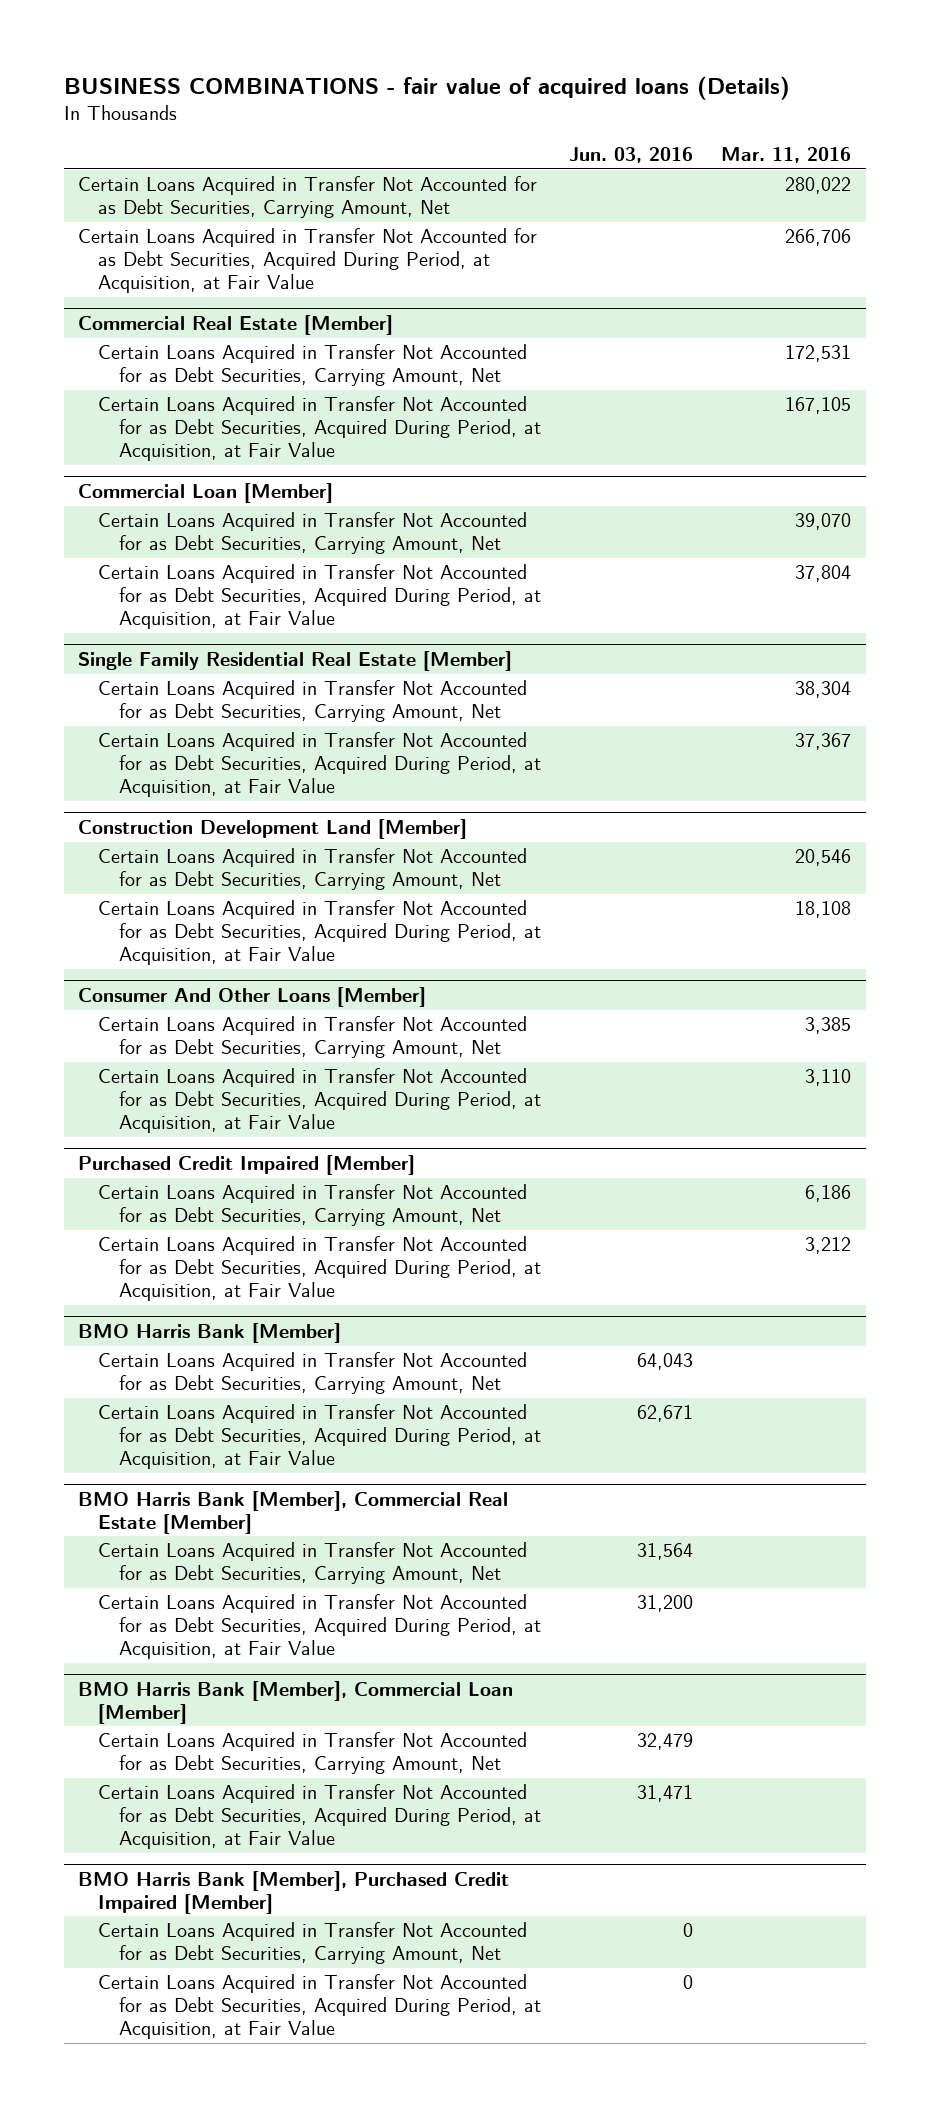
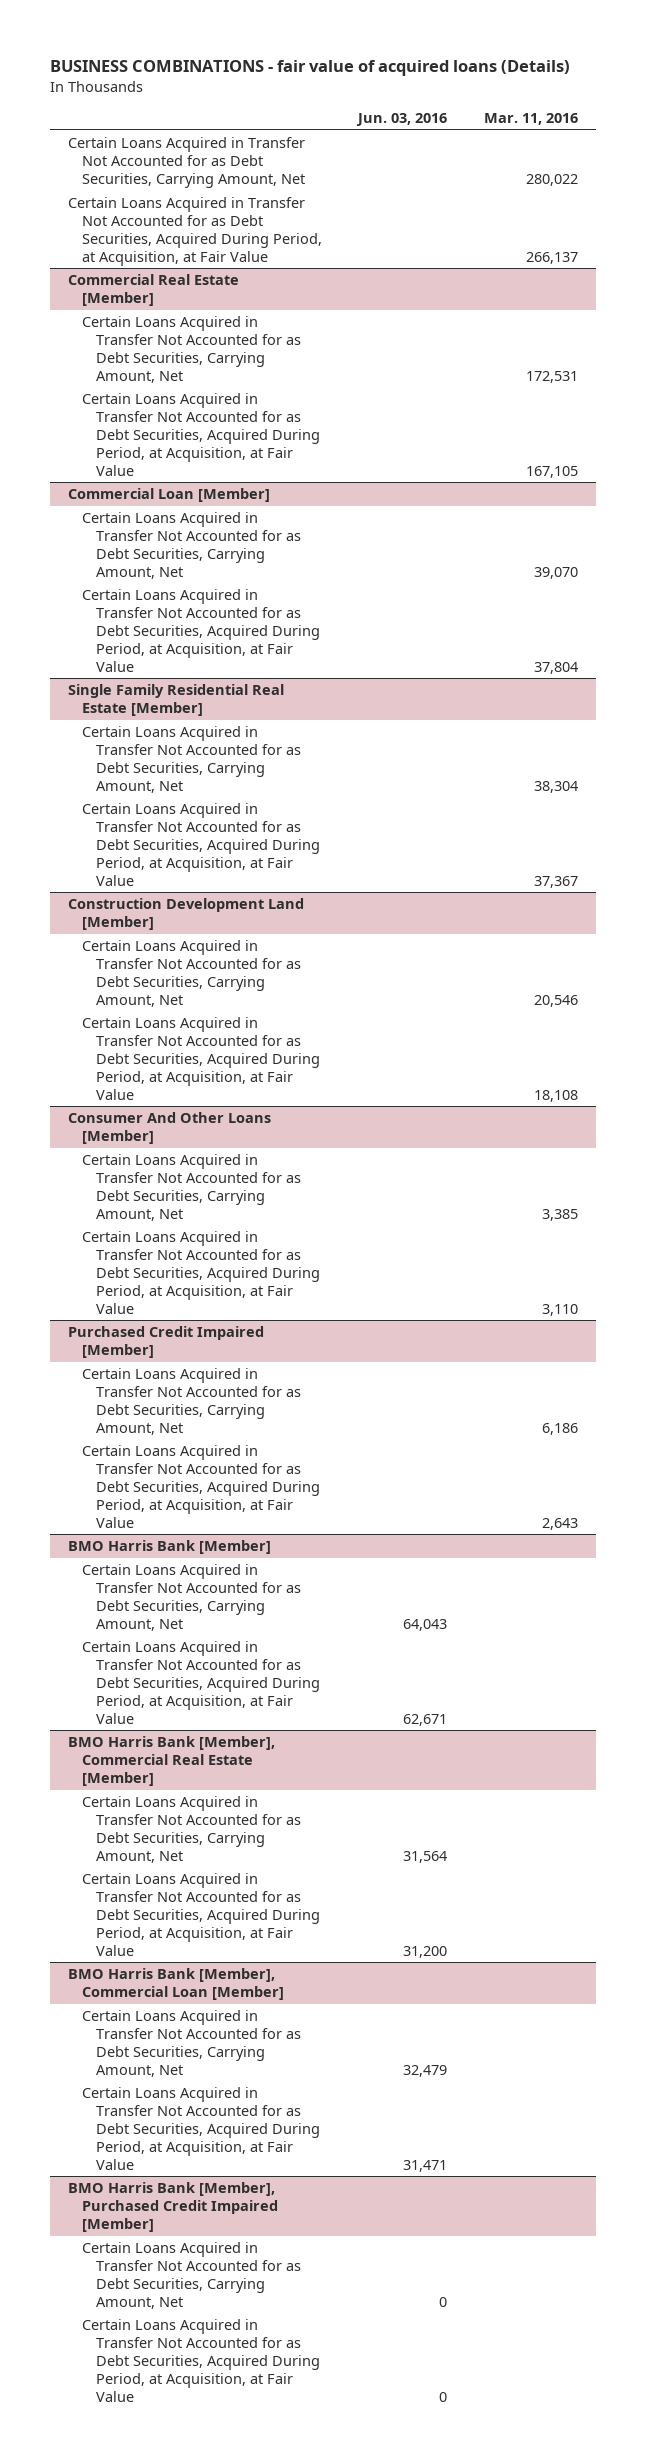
- Certain Loans Acquired in Transfer Not Accounted for as Debt Securities, Acquired During Period, at Acquisition, at Fair Value | | 266,706
+ Certain Loans Acquired in Transfer Not Accounted for as Debt Securities, Acquired During Period, at Acquisition, at Fair Value | | 266,137
@ Purchased Credit Impaired [Member]
- Certain Loans Acquired in Transfer Not Accounted for as Debt Securities, Acquired During Period, at Acquisition, at Fair Value | | 3,212
+ Certain Loans Acquired in Transfer Not Accounted for as Debt Securities, Acquired During Period, at Acquisition, at Fair Value | | 2,643

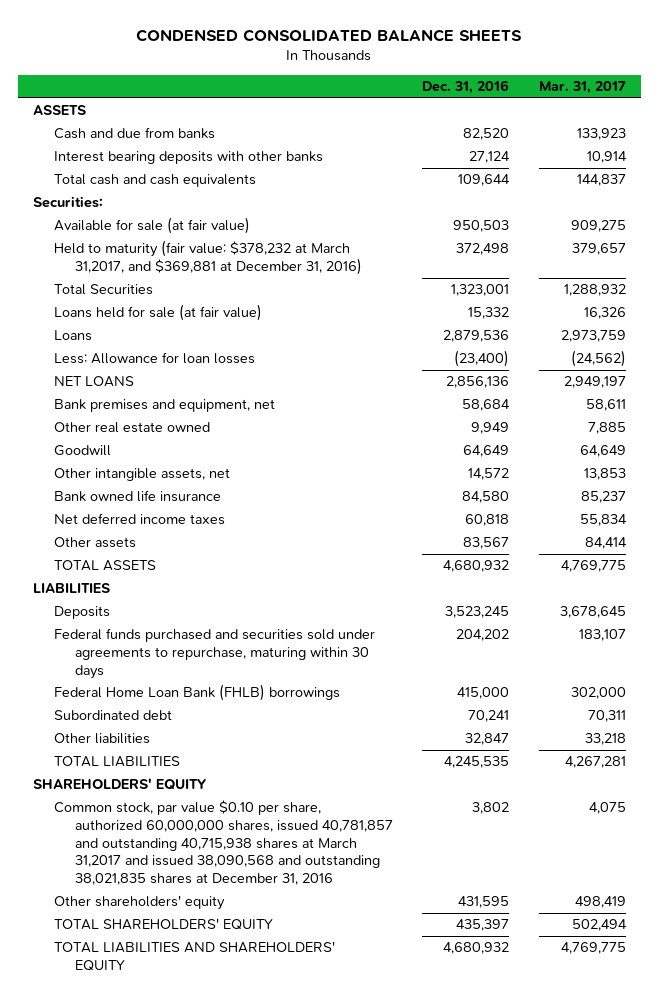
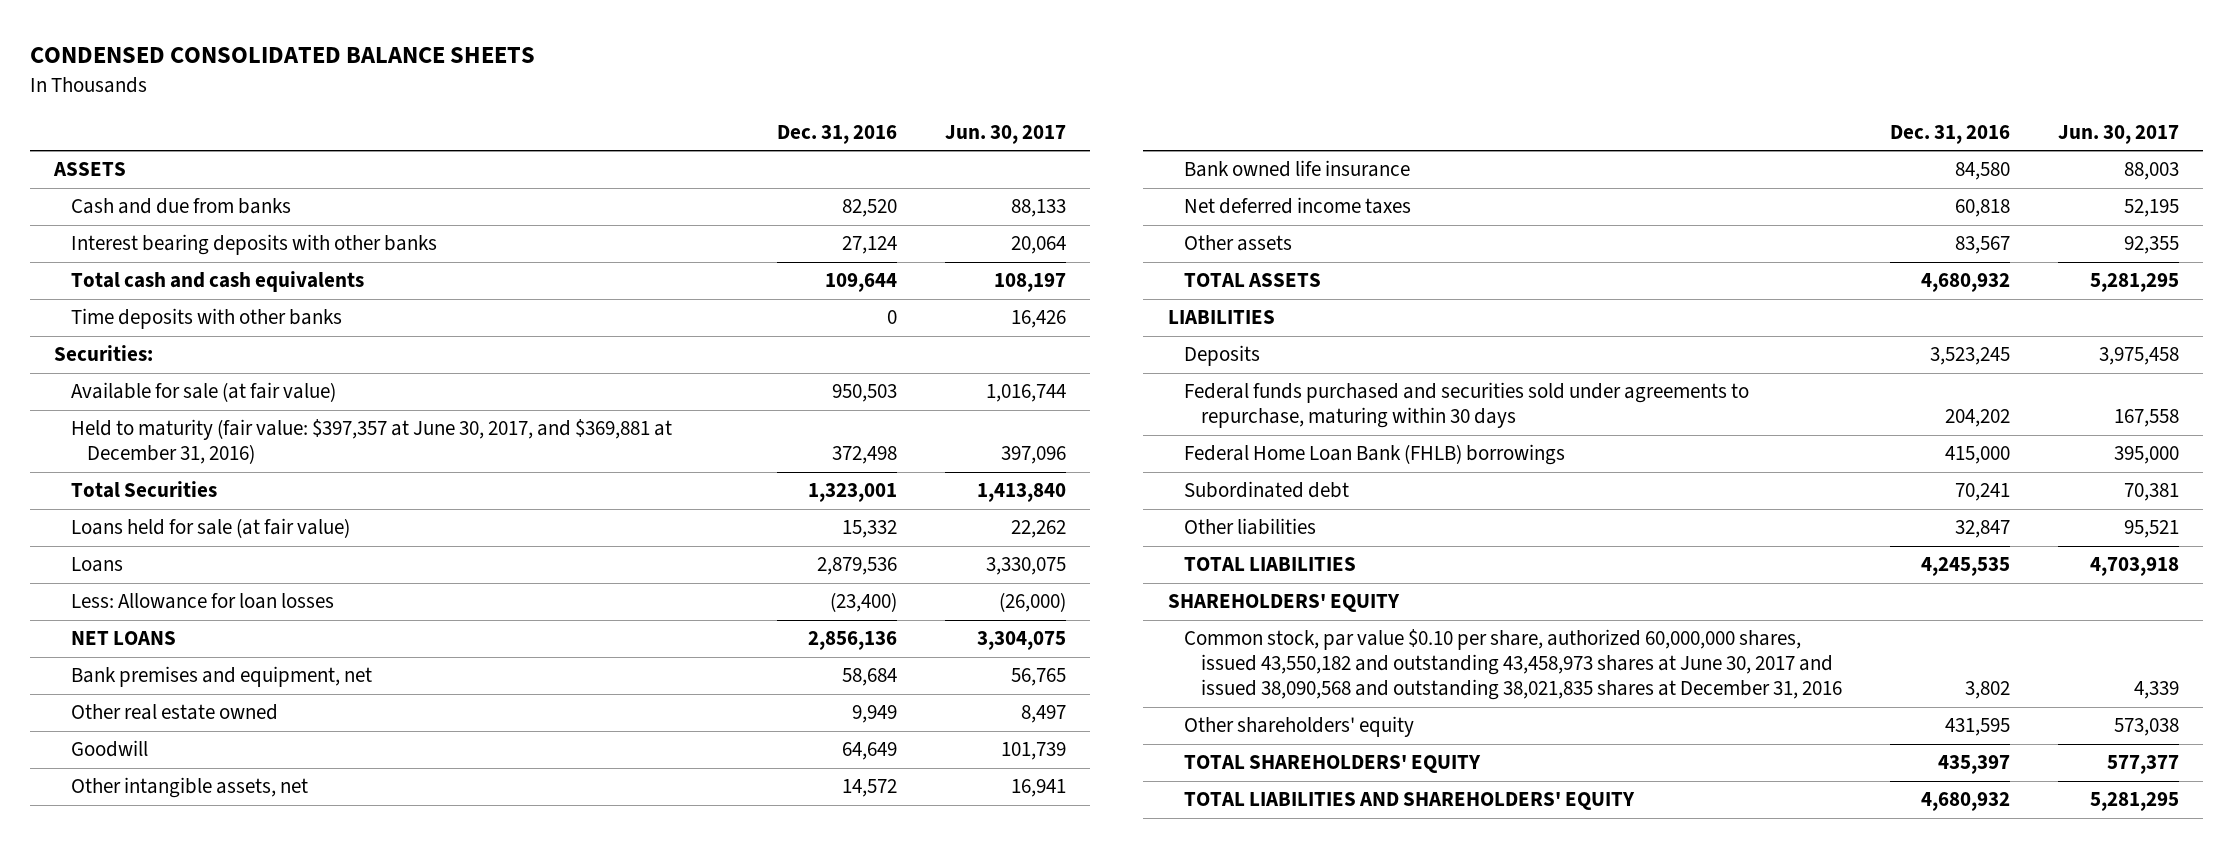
- | Dec. 31, 2016 | Mar. 31, 2017
+ | Dec. 31, 2016 | Jun. 30, 2017
+ Time deposits with other banks | 0 | 16,426
- Held to maturity (fair value: $378,232 at March 31,2017, and $369,881 at December 31, 2016) | 372,498 | 379,657
+ Held to maturity (fair value: $397,357 at June 30, 2017, and $369,881 at December 31, 2016) | 372,498 | 397,096
- Common stock, par value $0.10 per share, authorized 60,000,000 shares, issued 40,781,857 and outstanding 40,715,938 shares at March 31,2017 and issued 38,090,568 and outstanding 38,021,835 shares at December 31, 2016 | 3,802 | 4,075
+ Common stock, par value $0.10 per share, authorized 60,000,000 shares, issued 43,550,182 and outstanding 43,458,973 shares at June 30, 2017 and issued 38,090,568 and outstanding 38,021,835 shares at December 31, 2016 | 3,802 | 4,339

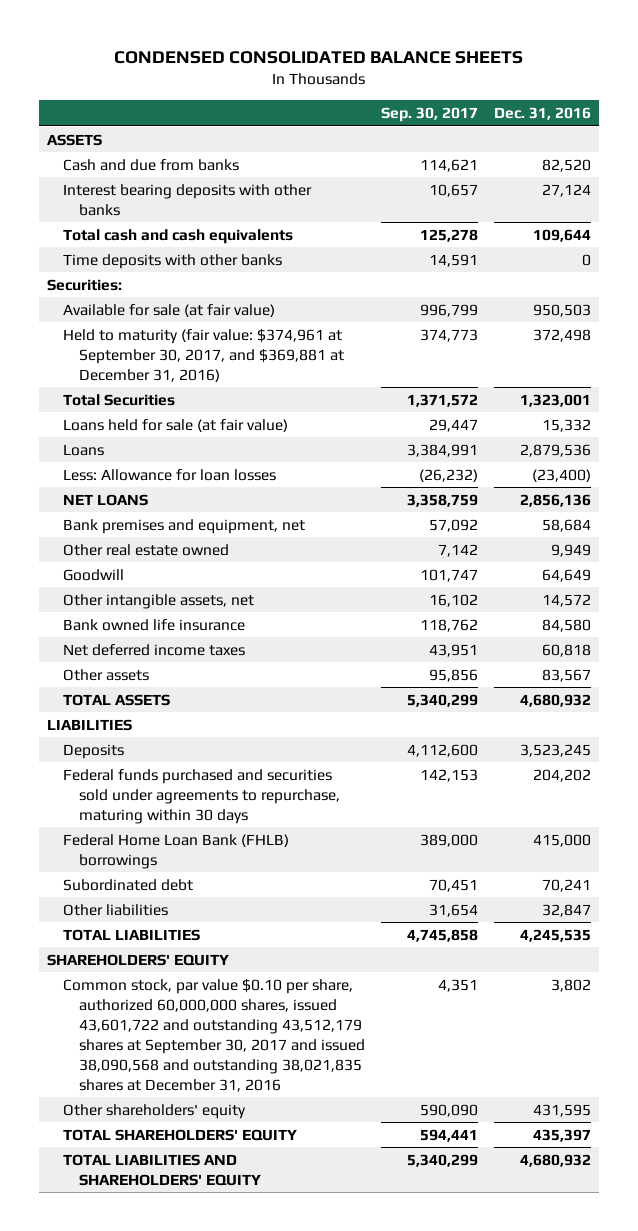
- | Dec. 31, 2016 | Jun. 30, 2017
+ | Sep. 30, 2017 | Dec. 31, 2016
- Held to maturity (fair value: $397,357 at June 30, 2017, and $369,881 at December 31, 2016) | 372,498 | 397,096
+ Held to maturity (fair value: $374,961 at September 30, 2017, and $369,881 at December 31, 2016) | 374,773 | 372,498
- Common stock, par value $0.10 per share, authorized 60,000,000 shares, issued 43,550,182 and outstanding 43,458,973 shares at June 30, 2017 and issued 38,090,568 and outstanding 38,021,835 shares at December 31, 2016 | 3,802 | 4,339
+ Common stock, par value $0.10 per share, authorized 60,000,000 shares, issued 43,601,722 and outstanding 43,512,179 shares at September 30, 2017 and issued 38,090,568 and outstanding 38,021,835 shares at December 31, 2016 | 4,351 | 3,802

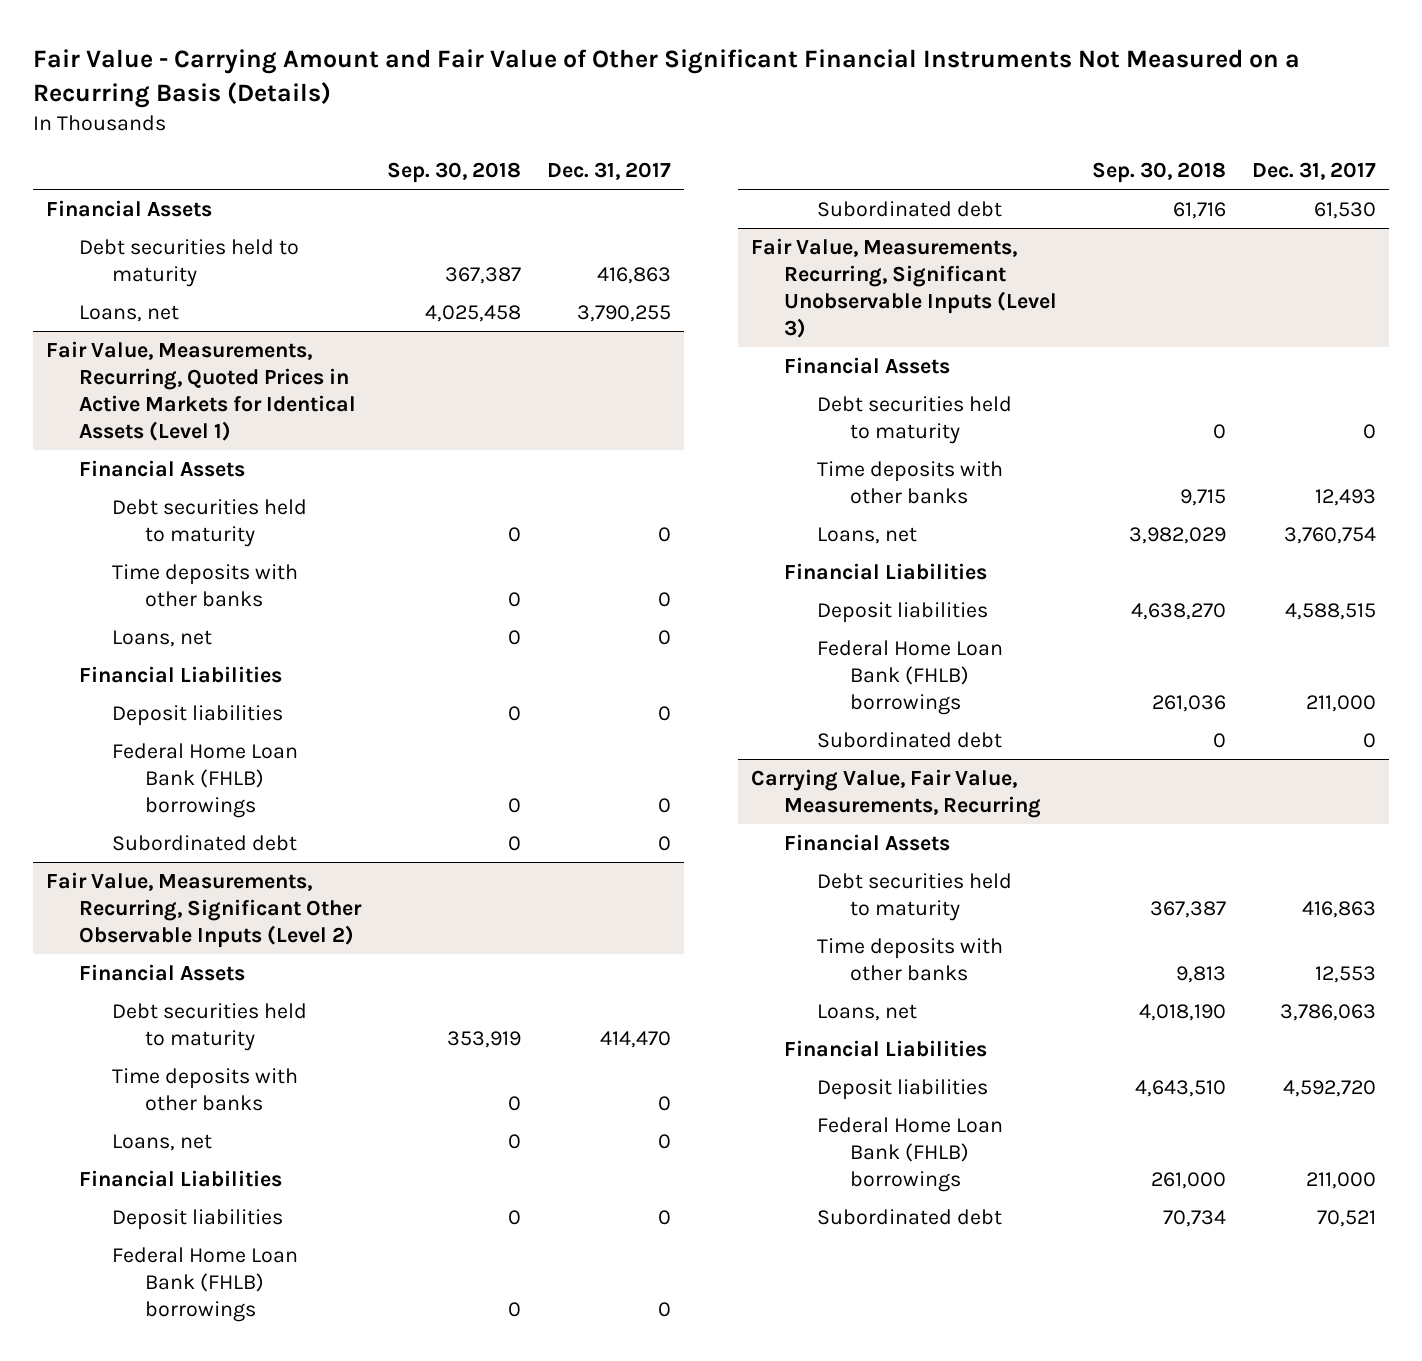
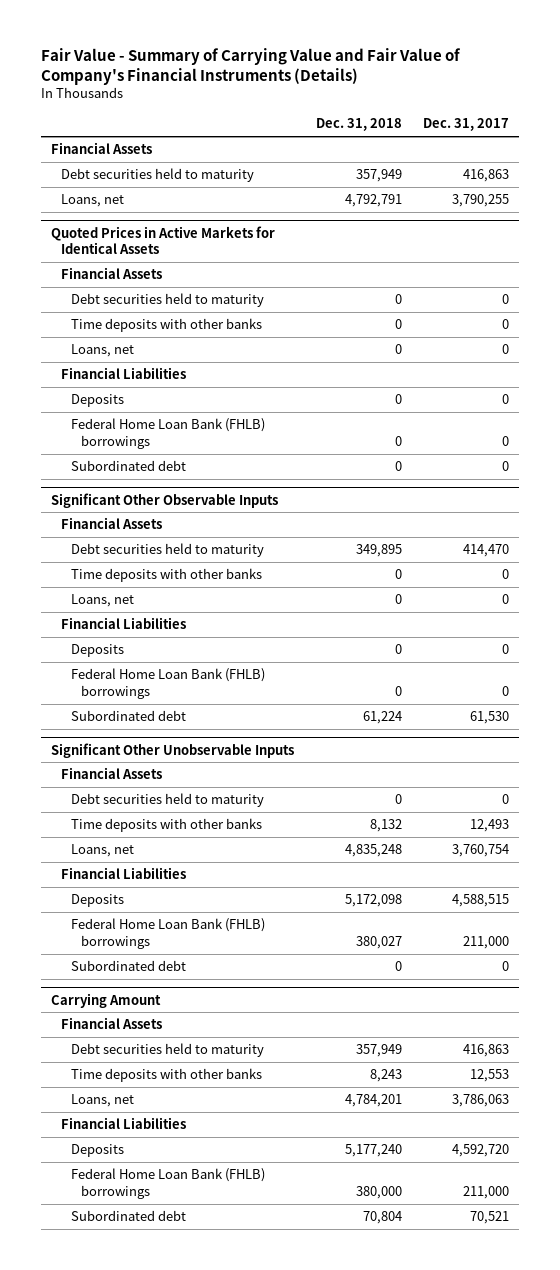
- Fair Value - Carrying Amount and Fair Value of Other Significant Financial Instruments Not Measured on a Recurring Basis (Details)
+ Fair Value - Summary of Carrying Value and Fair Value of Company's Financial Instruments (Details)
- | Sep. 30, 2018 | Dec. 31, 2017
+ | Dec. 31, 2018 | Dec. 31, 2017
- Fair Value, Measurements, Recurring, Quoted Prices in Active Markets for Identical Assets (Level 1)
+ Quoted Prices in Active Markets for Identical Assets
- Deposit liabilities | 0 | 0
+ Deposits | 0 | 0
- Fair Value, Measurements, Recurring, Significant Other Observable Inputs (Level 2)
+ Significant Other Observable Inputs
- Deposit liabilities | 0 | 0
+ Deposits | 0 | 0
- Fair Value, Measurements, Recurring, Significant Unobservable Inputs (Level 3)
+ Significant Other Unobservable Inputs
- Deposit liabilities | 4,638,270 | 4,588,515
+ Deposits | 5,172,098 | 4,588,515
- Carrying Value, Fair Value, Measurements, Recurring
+ Carrying Amount
- Deposit liabilities | 4,643,510 | 4,592,720
+ Deposits | 5,177,240 | 4,592,720

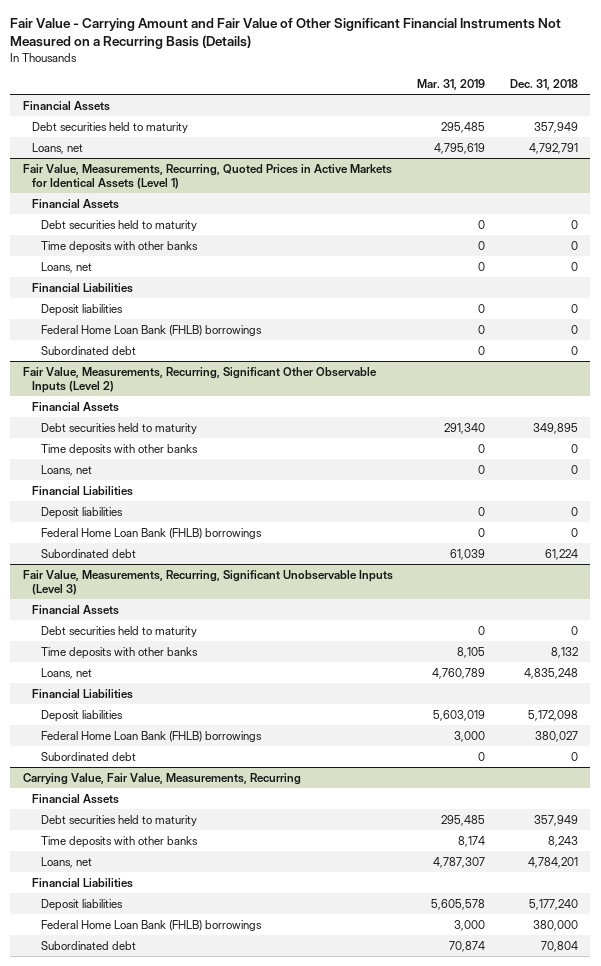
- Fair Value - Summary of Carrying Value and Fair Value of Company's Financial Instruments (Details)
+ Fair Value - Carrying Amount and Fair Value of Other Significant Financial Instruments Not Measured on a Recurring Basis (Details)
- | Dec. 31, 2018 | Dec. 31, 2017
+ | Mar. 31, 2019 | Dec. 31, 2018
- Quoted Prices in Active Markets for Identical Assets
+ Fair Value, Measurements, Recurring, Quoted Prices in Active Markets for Identical Assets (Level 1)
- Deposits | 0 | 0
+ Deposit liabilities | 0 | 0
- Significant Other Observable Inputs
+ Fair Value, Measurements, Recurring, Significant Other Observable Inputs (Level 2)
- Deposits | 0 | 0
+ Deposit liabilities | 0 | 0
- Significant Other Unobservable Inputs
+ Fair Value, Measurements, Recurring, Significant Unobservable Inputs (Level 3)
- Deposits | 5,172,098 | 4,588,515
+ Deposit liabilities | 5,603,019 | 5,172,098
- Carrying Amount
+ Carrying Value, Fair Value, Measurements, Recurring
- Deposits | 5,177,240 | 4,592,720
+ Deposit liabilities | 5,605,578 | 5,177,240

